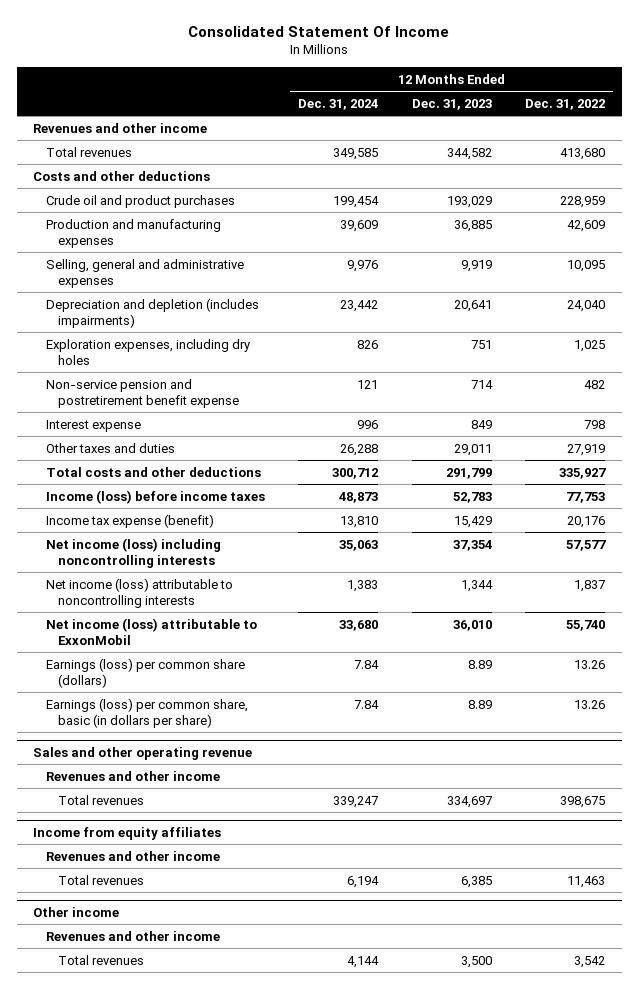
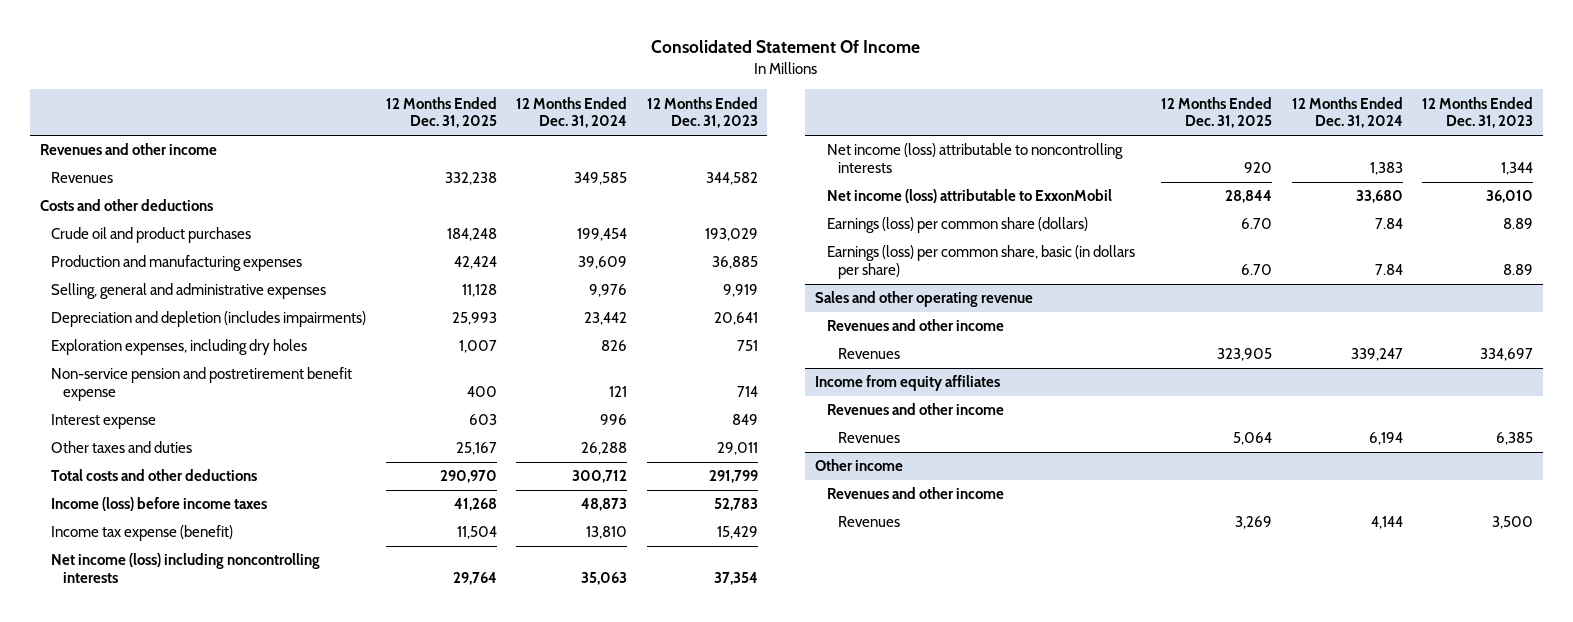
- | 12 Months Ended Dec. 31, 2024 | 12 Months Ended Dec. 31, 2023 | 12 Months Ended Dec. 31, 2022
+ | 12 Months Ended Dec. 31, 2025 | 12 Months Ended Dec. 31, 2024 | 12 Months Ended Dec. 31, 2023
- Total revenues | 349,585 | 344,582 | 413,680
+ Revenues | 332,238 | 349,585 | 344,582
@ Sales and other operating revenue
- Total revenues | 339,247 | 334,697 | 398,675
+ Revenues | 323,905 | 339,247 | 334,697
@ Income from equity affiliates
- Total revenues | 6,194 | 6,385 | 11,463
+ Revenues | 5,064 | 6,194 | 6,385
@ Other income
- Total revenues | 4,144 | 3,500 | 3,542
+ Revenues | 3,269 | 4,144 | 3,500

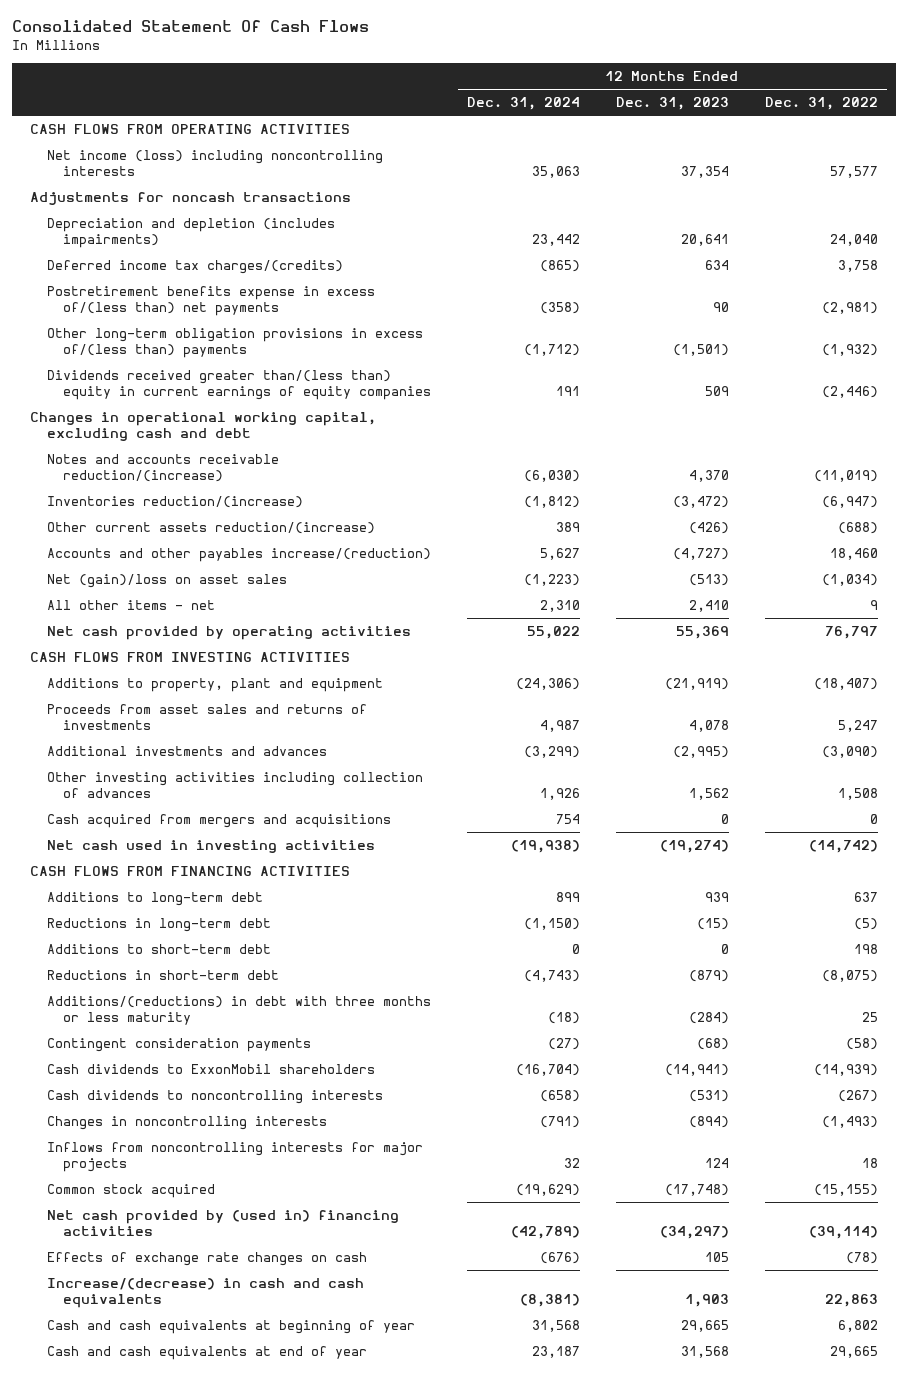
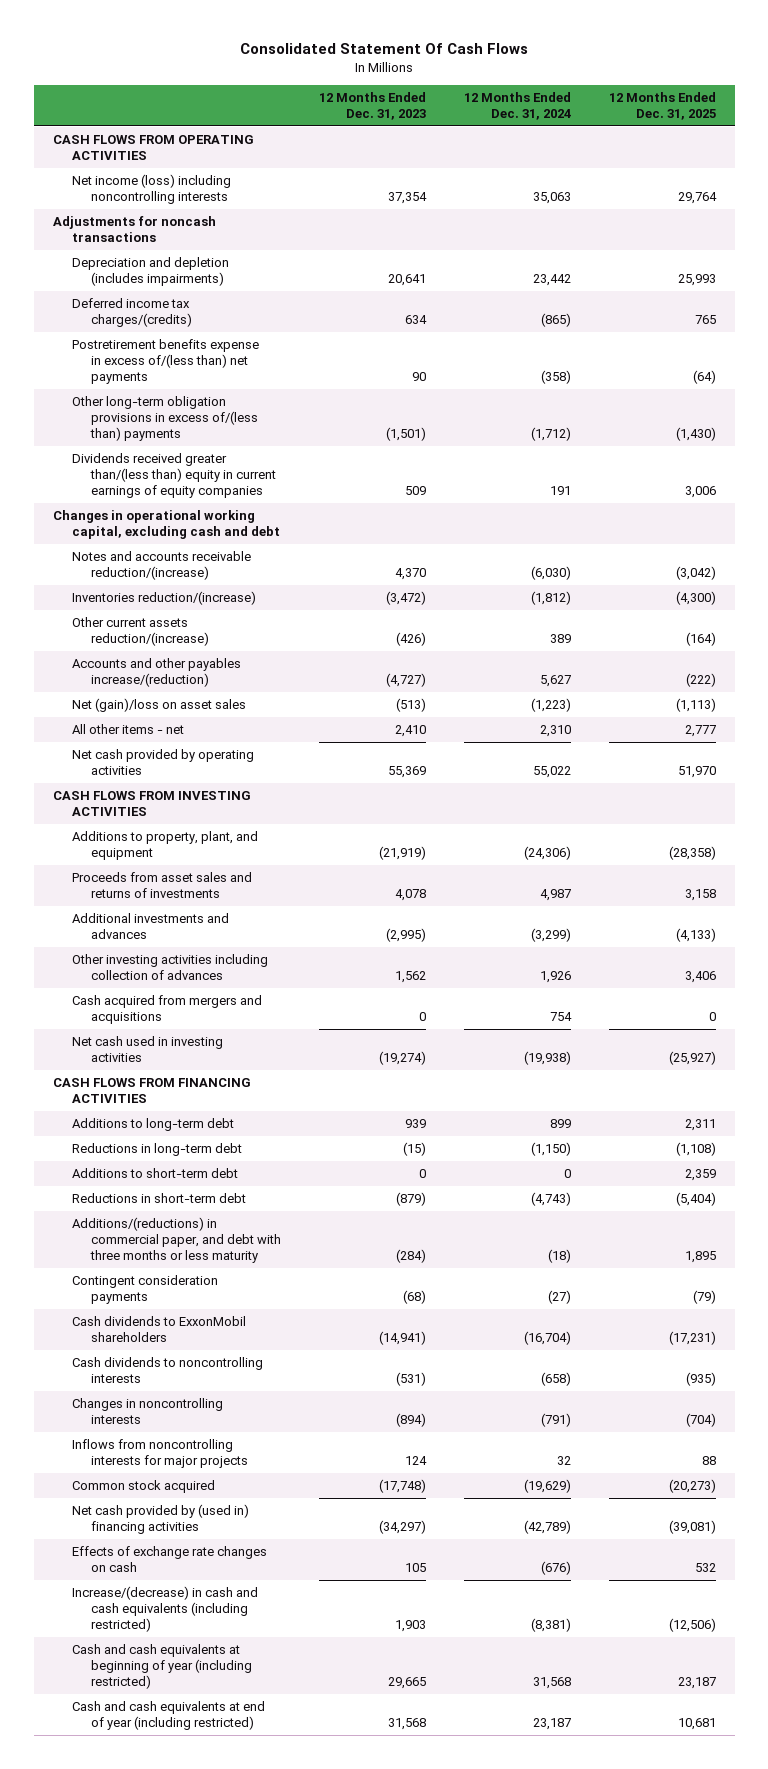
- | 12 Months Ended Dec. 31, 2024 | 12 Months Ended Dec. 31, 2023 | 12 Months Ended Dec. 31, 2022
+ | 12 Months Ended Dec. 31, 2023 | 12 Months Ended Dec. 31, 2024 | 12 Months Ended Dec. 31, 2025
- Additions to property, plant and equipment | (24,306) | (21,919) | (18,407)
+ Additions to property, plant, and equipment | (21,919) | (24,306) | (28,358)
- Additions/(reductions) in debt with three months or less maturity | (18) | (284) | 25
+ Additions/(reductions) in commercial paper, and debt with three months or less maturity | (284) | (18) | 1,895
- Increase/(decrease) in cash and cash equivalents | (8,381) | 1,903 | 22,863
- Cash and cash equivalents at beginning of year | 31,568 | 29,665 | 6,802
- Cash and cash equivalents at end of year | 23,187 | 31,568 | 29,665
+ Increase/(decrease) in cash and cash equivalents (including restricted) | 1,903 | (8,381) | (12,506)
+ Cash and cash equivalents at beginning of year (including restricted) | 29,665 | 31,568 | 23,187
+ Cash and cash equivalents at end of year (including restricted) | 31,568 | 23,187 | 10,681

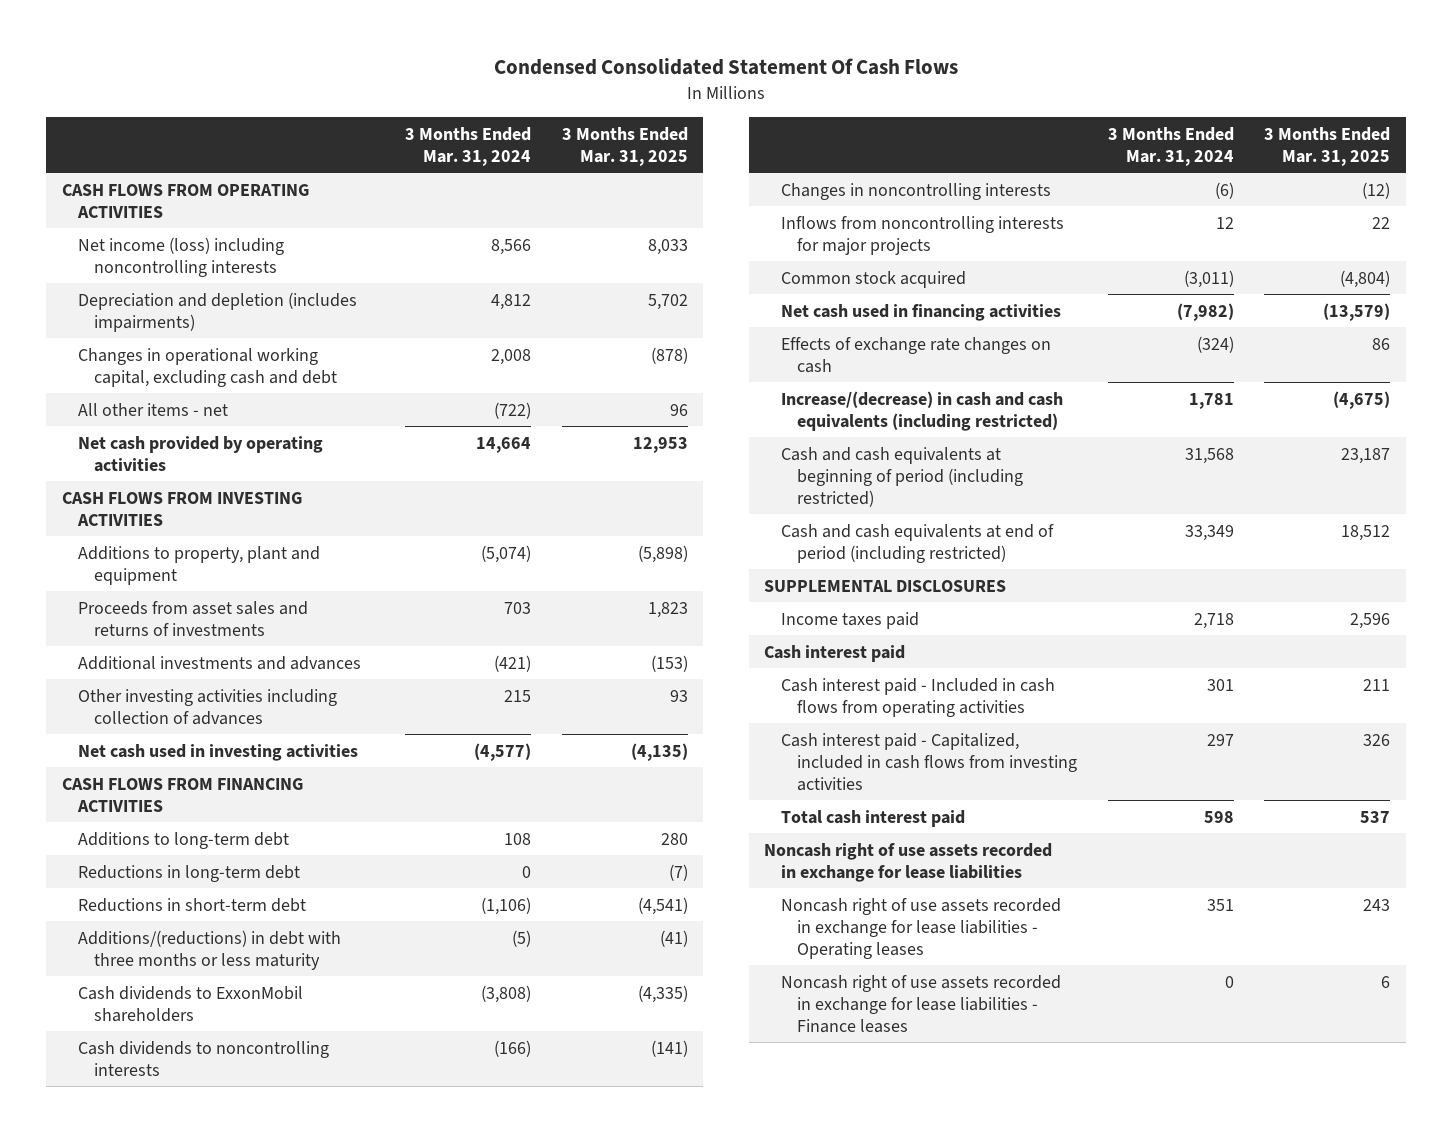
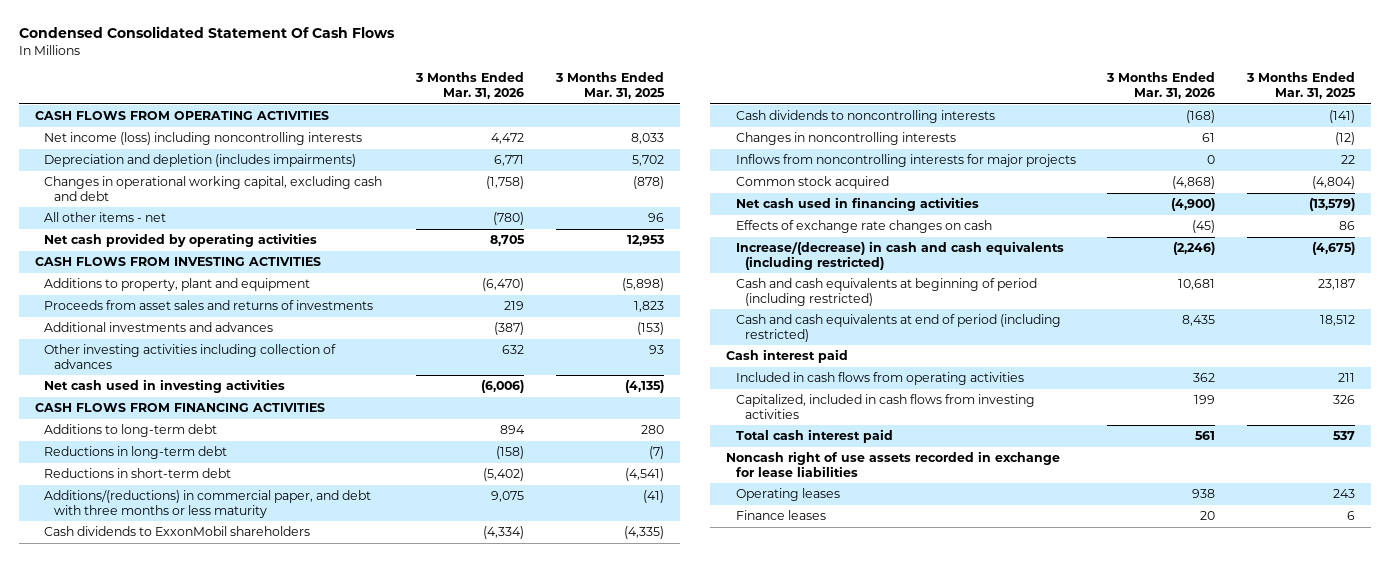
- | 3 Months Ended Mar. 31, 2024 | 3 Months Ended Mar. 31, 2025
+ | 3 Months Ended Mar. 31, 2026 | 3 Months Ended Mar. 31, 2025
- Additions/(reductions) in debt with three months or less maturity | (5) | (41)
+ Additions/(reductions) in commercial paper, and debt with three months or less maturity | 9,075 | (41)
- SUPPLEMENTAL DISCLOSURES
- Income taxes paid | 2,718 | 2,596
- Cash interest paid - Included in cash flows from operating activities | 301 | 211
- Cash interest paid - Capitalized, included in cash flows from investing activities | 297 | 326
+ Included in cash flows from operating activities | 362 | 211
+ Capitalized, included in cash flows from investing activities | 199 | 326
- Noncash right of use assets recorded in exchange for lease liabilities - Operating leases | 351 | 243
- Noncash right of use assets recorded in exchange for lease liabilities - Finance leases | 0 | 6
+ Operating leases | 938 | 243
+ Finance leases | 20 | 6

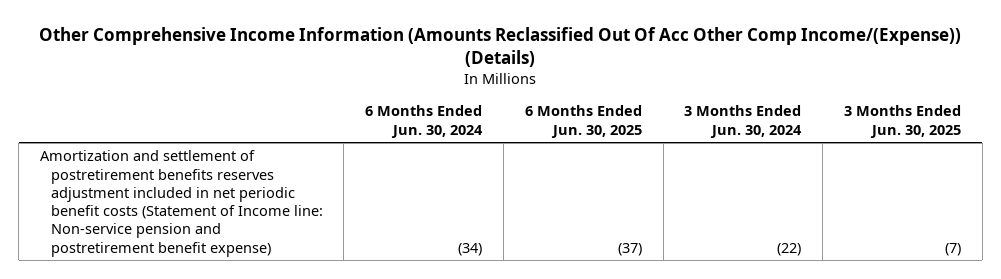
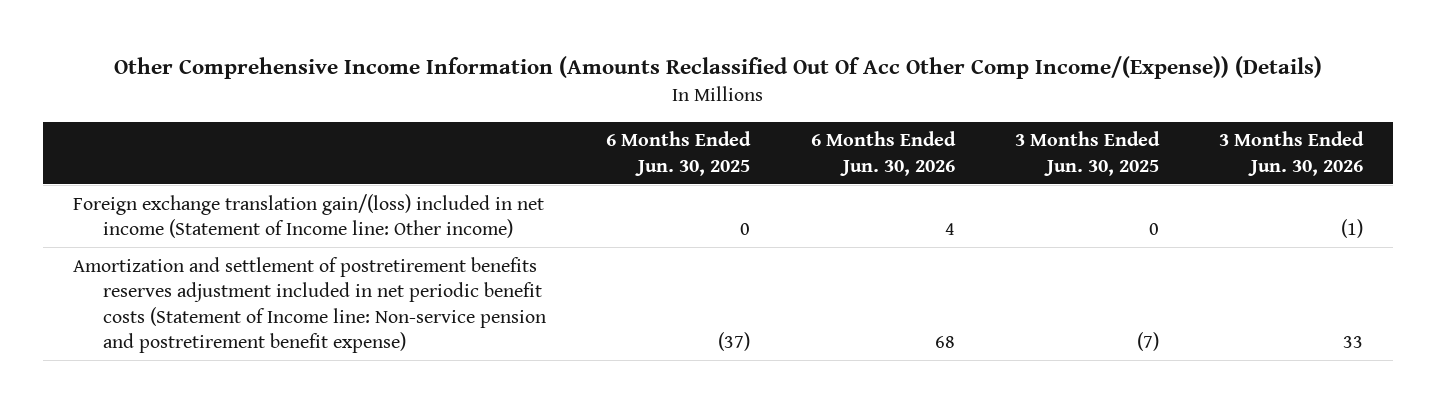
- | 6 Months Ended Jun. 30, 2024 | 6 Months Ended Jun. 30, 2025 | 3 Months Ended Jun. 30, 2024 | 3 Months Ended Jun. 30, 2025
+ | 6 Months Ended Jun. 30, 2025 | 6 Months Ended Jun. 30, 2026 | 3 Months Ended Jun. 30, 2025 | 3 Months Ended Jun. 30, 2026
+ Foreign exchange translation gain/(loss) included in net income (Statement of Income line: Other income) | 0 | 4 | 0 | (1)

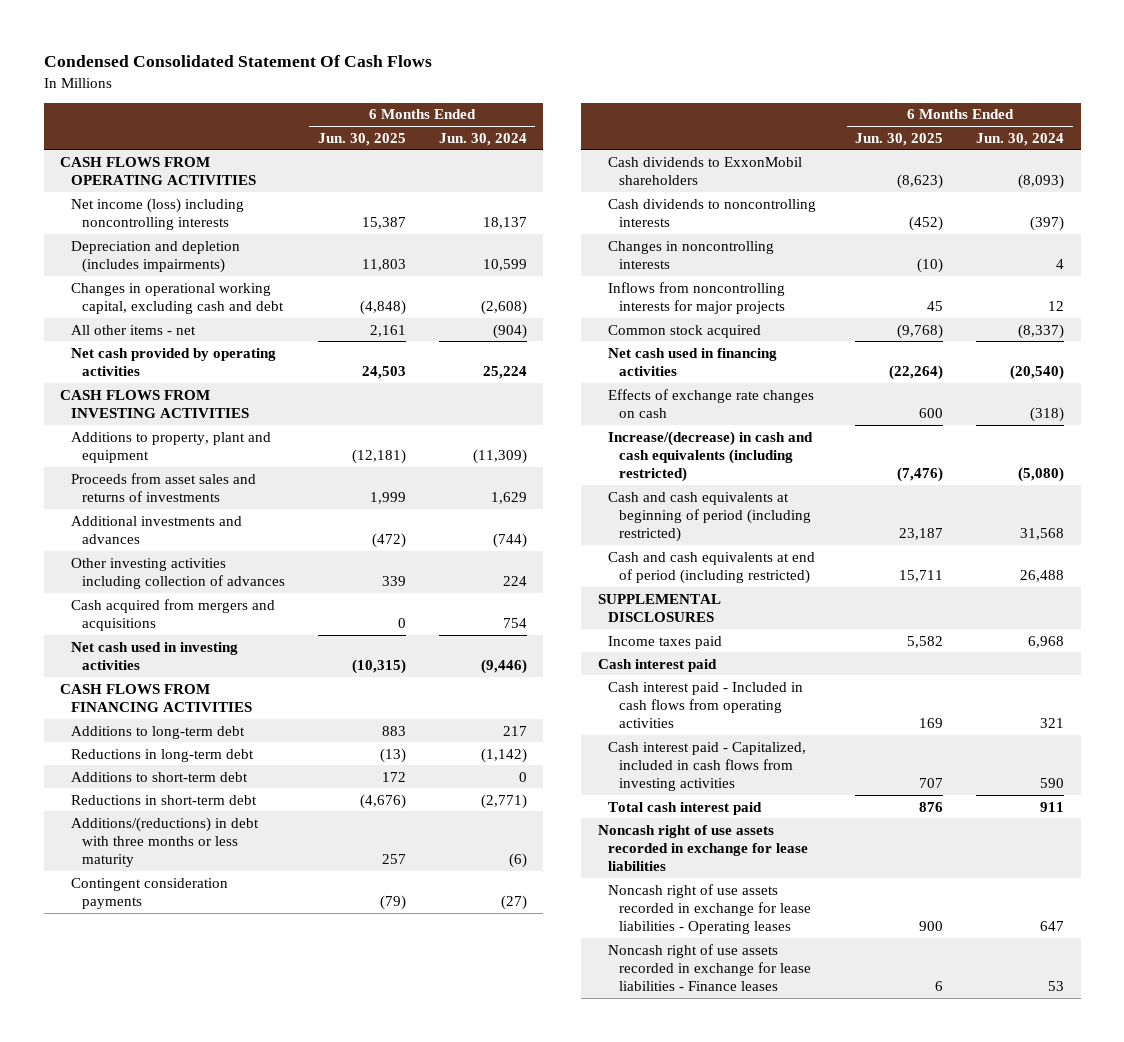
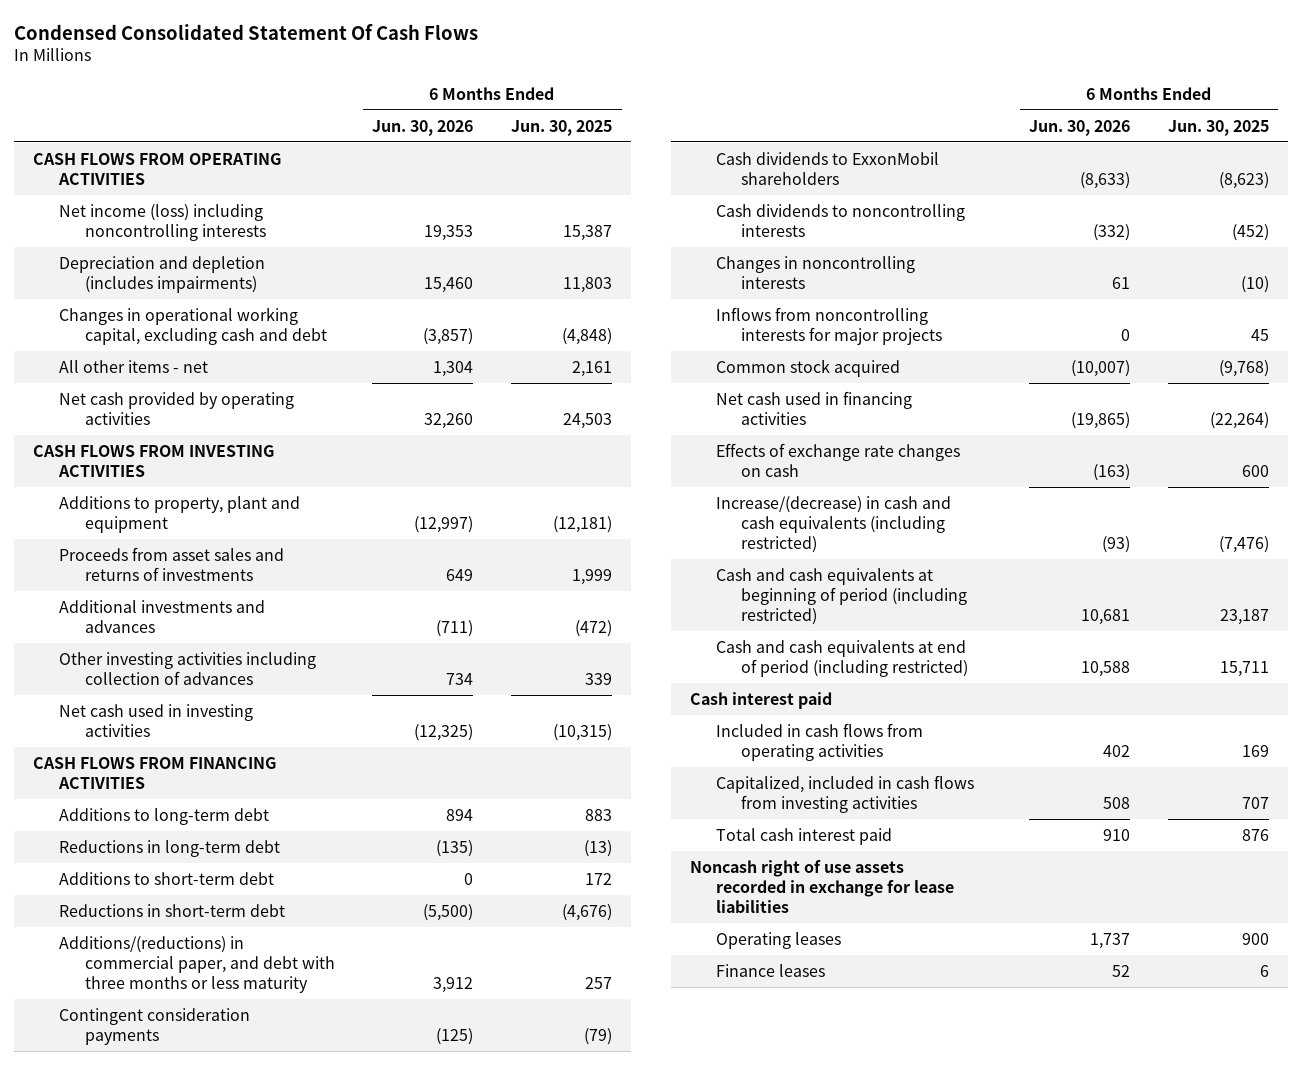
- | 6 Months Ended Jun. 30, 2025 | 6 Months Ended Jun. 30, 2024
+ | 6 Months Ended Jun. 30, 2026 | 6 Months Ended Jun. 30, 2025
- Cash acquired from mergers and acquisitions | 0 | 754
- Additions/(reductions) in debt with three months or less maturity | 257 | (6)
+ Additions/(reductions) in commercial paper, and debt with three months or less maturity | 3,912 | 257
- SUPPLEMENTAL DISCLOSURES
- Income taxes paid | 5,582 | 6,968
- Cash interest paid - Included in cash flows from operating activities | 169 | 321
- Cash interest paid - Capitalized, included in cash flows from investing activities | 707 | 590
+ Included in cash flows from operating activities | 402 | 169
+ Capitalized, included in cash flows from investing activities | 508 | 707
- Noncash right of use assets recorded in exchange for lease liabilities - Operating leases | 900 | 647
- Noncash right of use assets recorded in exchange for lease liabilities - Finance leases | 6 | 53
+ Operating leases | 1,737 | 900
+ Finance leases | 52 | 6

